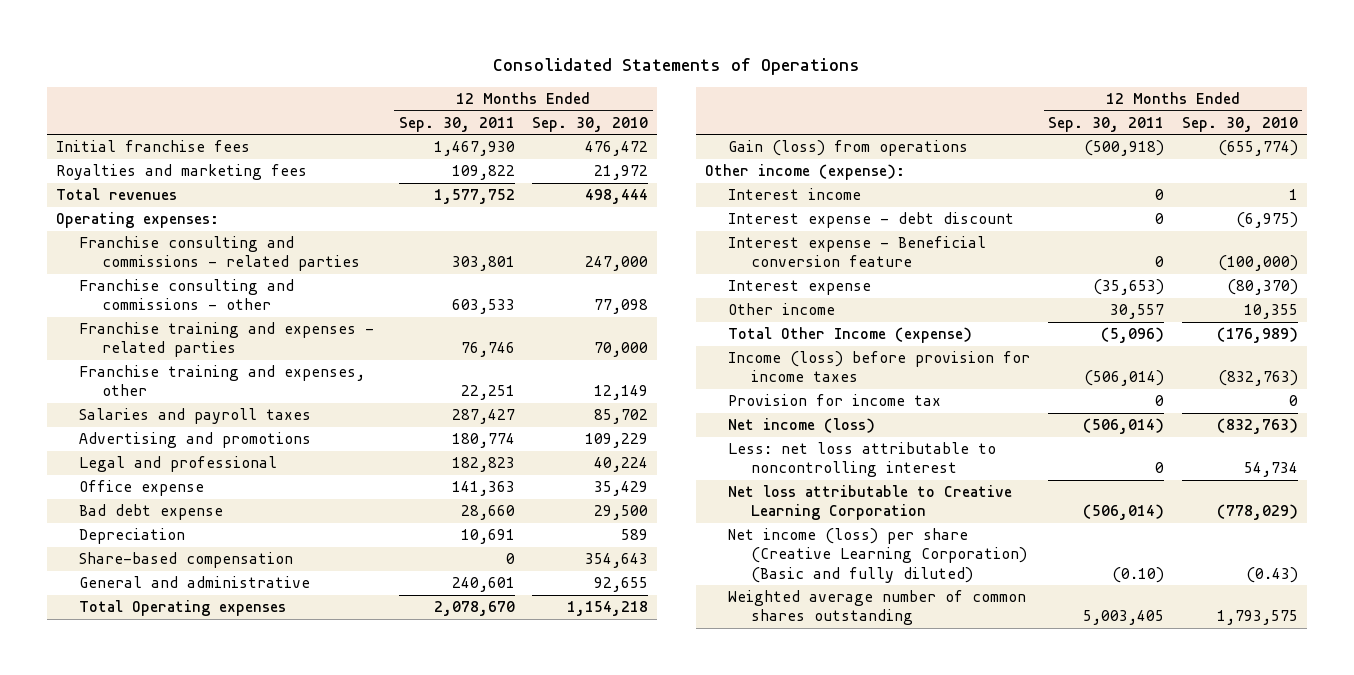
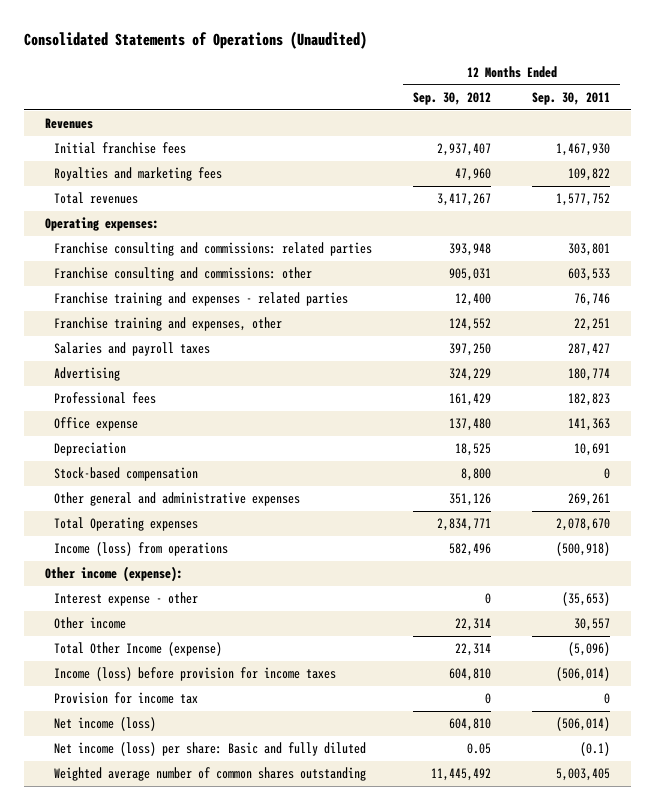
- Consolidated Statements of Operations
+ Consolidated Statements of Operations (Unaudited)
- | 12 Months Ended Sep. 30, 2011 | 12 Months Ended Sep. 30, 2010
+ | 12 Months Ended Sep. 30, 2012 | 12 Months Ended Sep. 30, 2011
+ Revenues
- Franchise consulting and commissions - related parties | 303,801 | 247,000
- Franchise consulting and commissions - other | 603,533 | 77,098
+ Franchise consulting and commissions: related parties | 393,948 | 303,801
+ Franchise consulting and commissions: other | 905,031 | 603,533
- Advertising and promotions | 180,774 | 109,229
- Legal and professional | 182,823 | 40,224
+ Advertising | 324,229 | 180,774
+ Professional fees | 161,429 | 182,823
- Bad debt expense | 28,660 | 29,500
- Share-based compensation | 0 | 354,643
- General and administrative | 240,601 | 92,655
+ Stock-based compensation | 8,800 | 0
+ Other general and administrative expenses | 351,126 | 269,261
- Gain (loss) from operations | (500,918) | (655,774)
+ Income (loss) from operations | 582,496 | (500,918)
- Interest income | 0 | 1
- Interest expense - debt discount | 0 | (6,975)
- Interest expense - Beneficial conversion feature | 0 | (100,000)
- Interest expense | (35,653) | (80,370)
+ Interest expense - other | 0 | (35,653)
- Less: net loss attributable to noncontrolling interest | 0 | 54,734
- Net loss attributable to Creative Learning Corporation | (506,014) | (778,029)
- Net income (loss) per share (Creative Learning Corporation) (Basic and fully diluted) | (0.10) | (0.43)
+ Net income (loss) per share: Basic and fully diluted | 0.05 | (0.1)

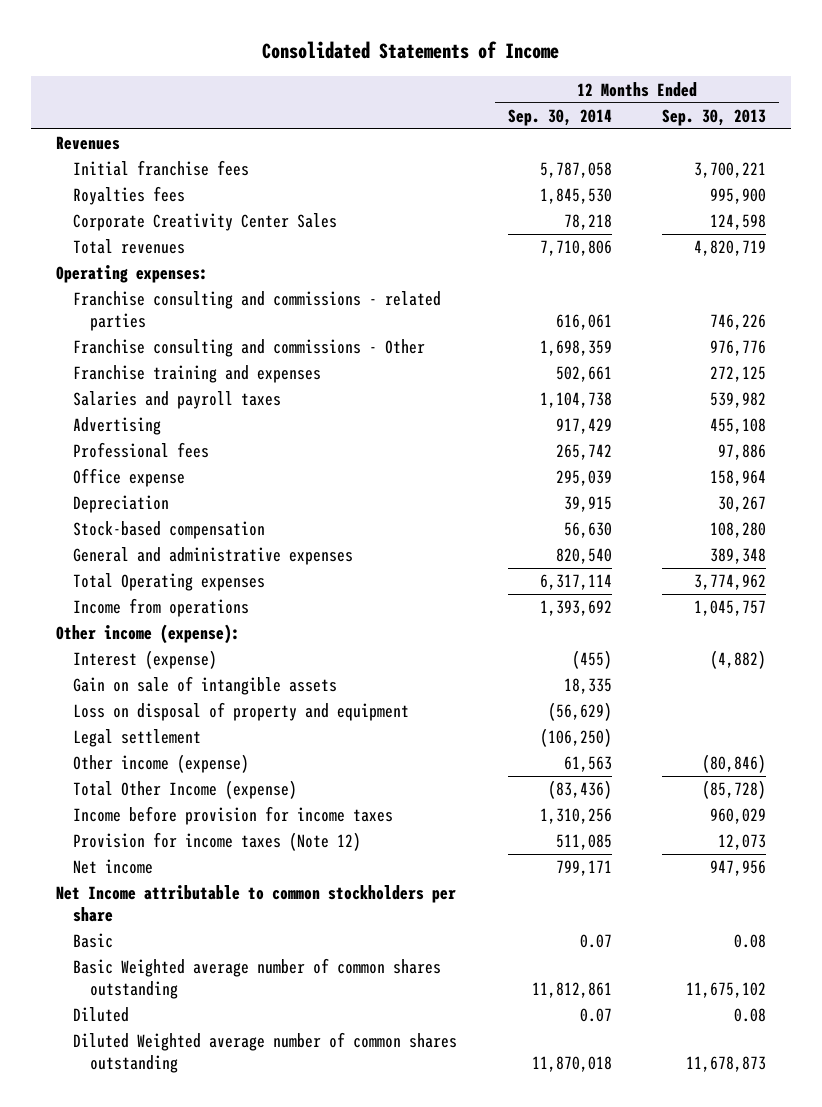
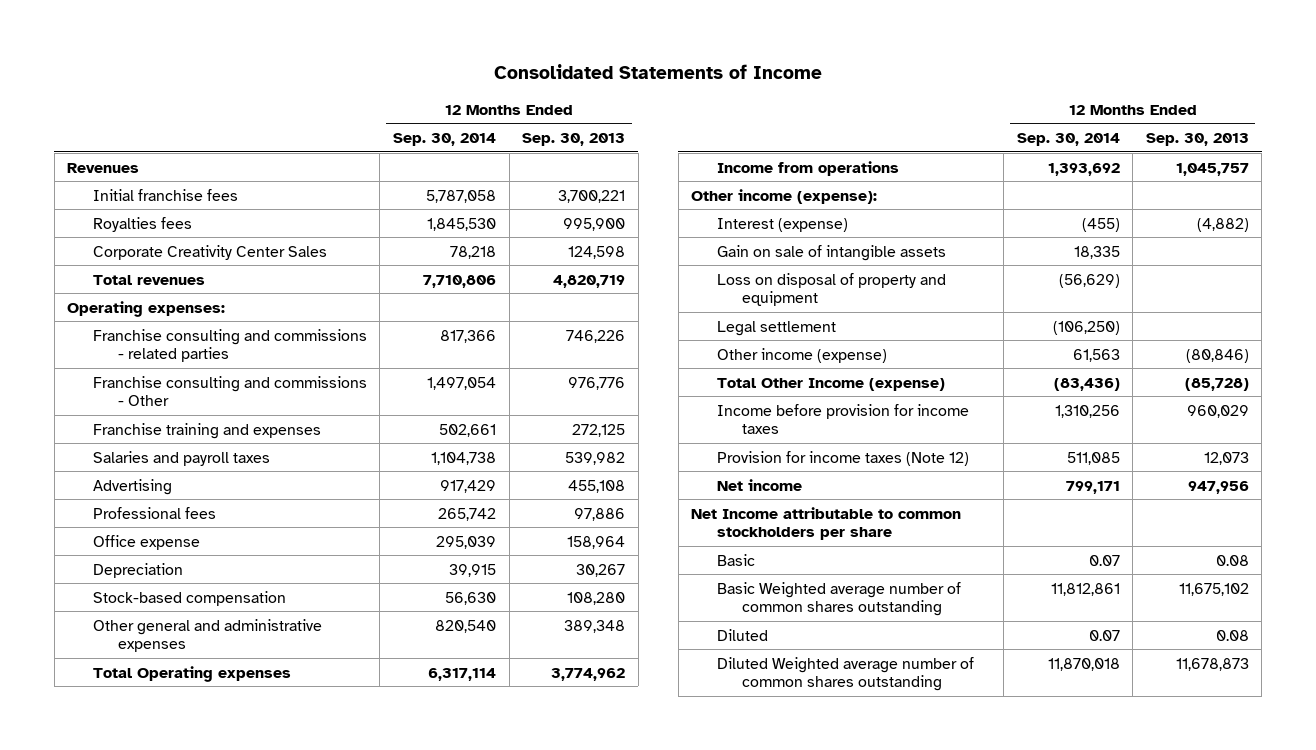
- Franchise consulting and commissions - related parties | 616,061 | 746,226
- Franchise consulting and commissions - Other | 1,698,359 | 976,776
+ Franchise consulting and commissions - related parties | 817,366 | 746,226
+ Franchise consulting and commissions - Other | 1,497,054 | 976,776
- General and administrative expenses | 820,540 | 389,348
+ Other general and administrative expenses | 820,540 | 389,348

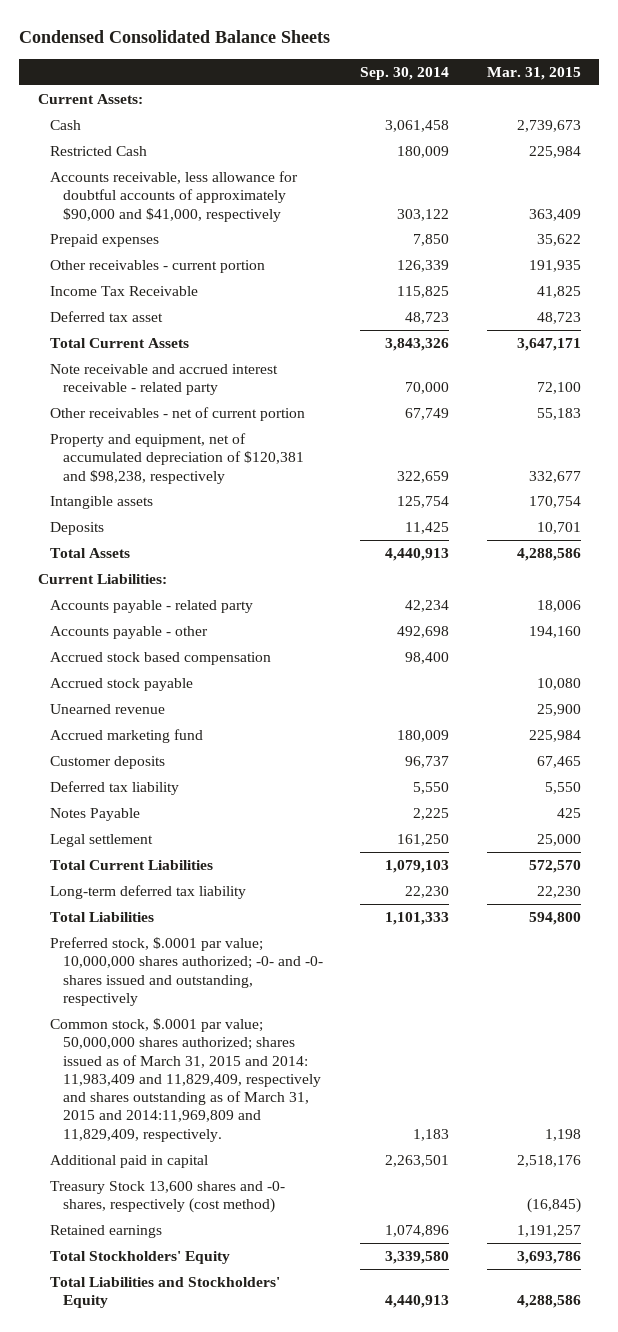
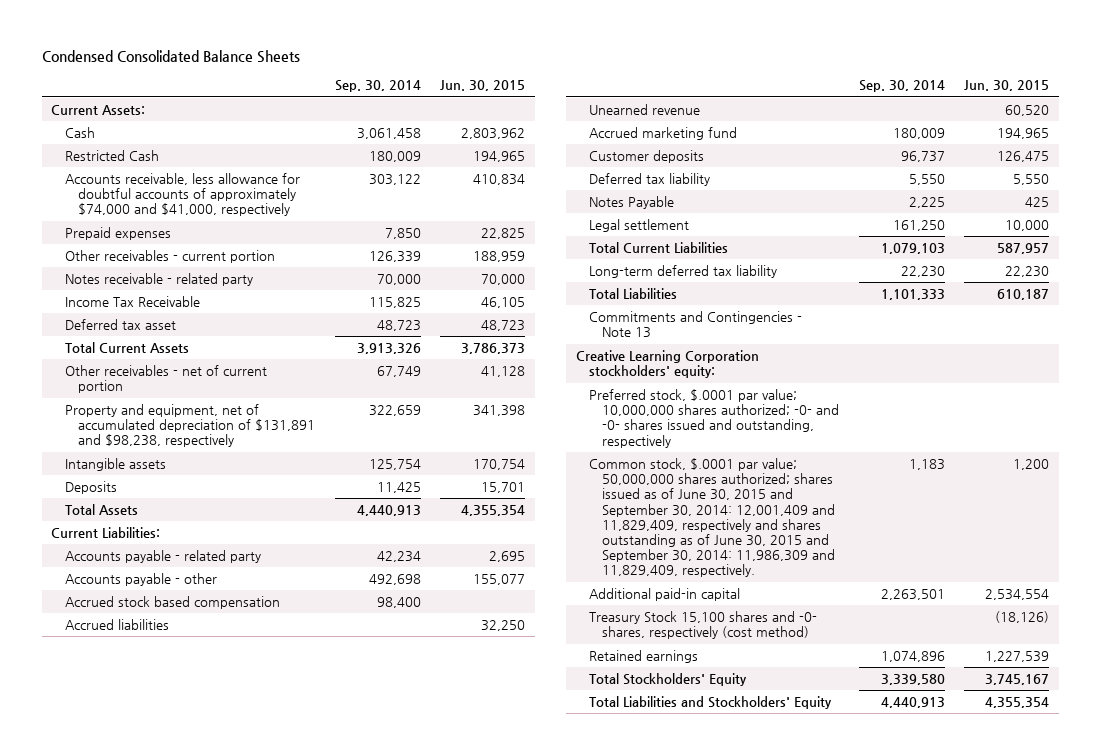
- | Sep. 30, 2014 | Mar. 31, 2015
+ | Sep. 30, 2014 | Jun. 30, 2015
- Accounts receivable, less allowance for doubtful accounts of approximately $90,000 and $41,000, respectively | 303,122 | 363,409
+ Accounts receivable, less allowance for doubtful accounts of approximately $74,000 and $41,000, respectively | 303,122 | 410,834
+ Notes receivable - related party | 70,000 | 70,000
- Total Current Assets | 3,843,326 | 3,647,171
- Note receivable and accrued interest receivable - related party | 70,000 | 72,100
+ Total Current Assets | 3,913,326 | 3,786,373
- Property and equipment, net of accumulated depreciation of $120,381 and $98,238, respectively | 322,659 | 332,677
+ Property and equipment, net of accumulated depreciation of $131,891 and $98,238, respectively | 322,659 | 341,398
- Accrued stock payable | | 10,080
+ Accrued liabilities | | 32,250
+ Commitments and Contingencies - Note 13
+ Creative Learning Corporation stockholders' equity:
- Common stock, $.0001 par value; 50,000,000 shares authorized; shares issued as of March 31, 2015 and 2014: 11,983,409 and 11,829,409, respectively and shares outstanding as of March 31, 2015 and 2014:11,969,809 and 11,829,409, respectively. | 1,183 | 1,198
- Additional paid in capital | 2,263,501 | 2,518,176
- Treasury Stock 13,600 shares and -0- shares, respectively (cost method) | | (16,845)
+ Common stock, $.0001 par value; 50,000,000 shares authorized; shares issued as of June 30, 2015 and September 30, 2014: 12,001,409 and 11,829,409, respectively and shares outstanding as of June 30, 2015 and September 30, 2014: 11,986,309 and 11,829,409, respectively. | 1,183 | 1,200
+ Additional paid-in capital | 2,263,501 | 2,534,554
+ Treasury Stock 15,100 shares and -0- shares, respectively (cost method) | | (18,126)

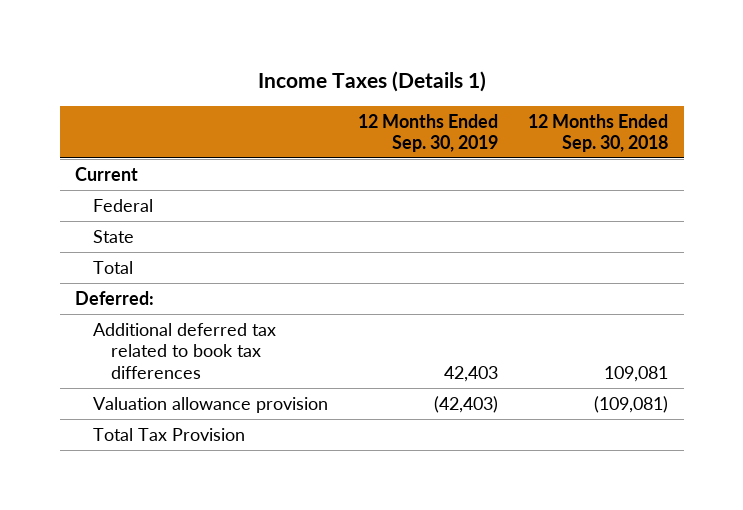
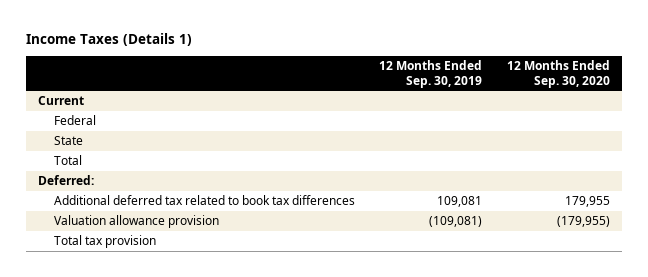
- | 12 Months Ended Sep. 30, 2019 | 12 Months Ended Sep. 30, 2018
+ | 12 Months Ended Sep. 30, 2019 | 12 Months Ended Sep. 30, 2020
- Additional deferred tax related to book tax differences | 42,403 | 109,081
- Valuation allowance provision | (42,403) | (109,081)
- Total Tax Provision
+ Additional deferred tax related to book tax differences | 109,081 | 179,955
+ Valuation allowance provision | (109,081) | (179,955)
+ Total tax provision

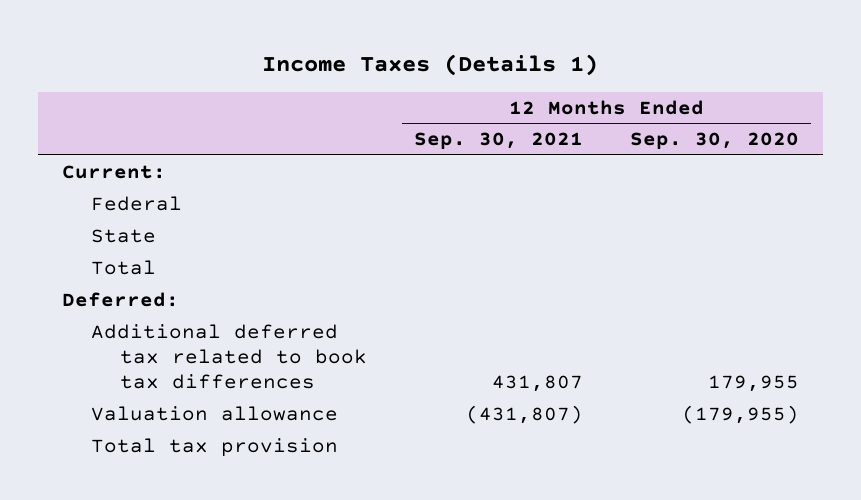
- | 12 Months Ended Sep. 30, 2019 | 12 Months Ended Sep. 30, 2020
+ | 12 Months Ended Sep. 30, 2021 | 12 Months Ended Sep. 30, 2020
- Current
+ Current:
- Valuation allowance provision | (109,081) | (179,955)
+ Valuation allowance | (431,807) | (179,955)

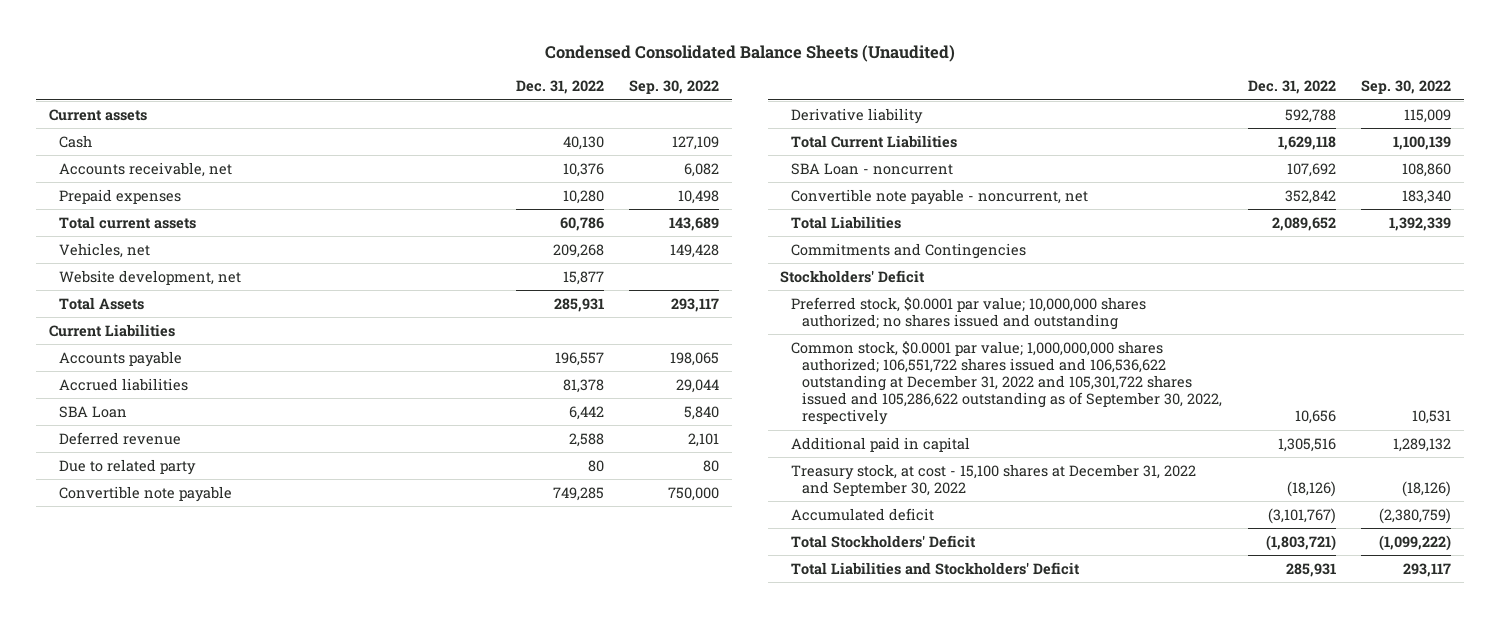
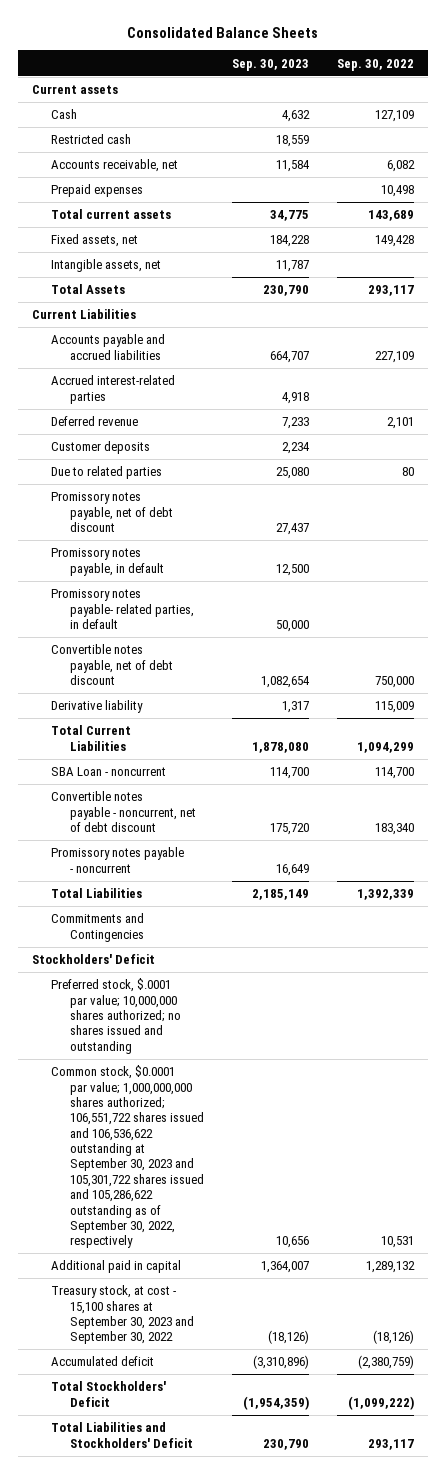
- Condensed Consolidated Balance Sheets (Unaudited)
+ Consolidated Balance Sheets
- | Dec. 31, 2022 | Sep. 30, 2022
+ | Sep. 30, 2023 | Sep. 30, 2022
+ Restricted cash | 18,559 |
- Vehicles, net | 209,268 | 149,428
- Website development, net | 15,877 |
+ Fixed assets, net | 184,228 | 149,428
+ Intangible assets, net | 11,787 |
- Accounts payable | 196,557 | 198,065
- Accrued liabilities | 81,378 | 29,044
- SBA Loan | 6,442 | 5,840
+ Accounts payable and accrued liabilities | 664,707 | 227,109
+ Accrued interest-related parties | 4,918 |
- Due to related party | 80 | 80
- Convertible note payable | 749,285 | 750,000
+ Customer deposits | 2,234 |
+ Due to related parties | 25,080 | 80
+ Promissory notes payable, net of debt discount | 27,437 |
+ Promissory notes payable, in default | 12,500 |
+ Promissory notes payable- related parties, in default | 50,000 |
+ Convertible notes payable, net of debt discount | 1,082,654 | 750,000
- Total Current Liabilities | 1,629,118 | 1,100,139
- SBA Loan - noncurrent | 107,692 | 108,860
- Convertible note payable - noncurrent, net | 352,842 | 183,340
+ Total Current Liabilities | 1,878,080 | 1,094,299
+ SBA Loan - noncurrent | 114,700 | 114,700
+ Convertible notes payable - noncurrent, net of debt discount | 175,720 | 183,340
+ Promissory notes payable - noncurrent | 16,649 |
- Preferred stock, $0.0001 par value; 10,000,000 shares authorized; no shares issued and outstanding
- Common stock, $0.0001 par value; 1,000,000,000 shares authorized; 106,551,722 shares issued and 106,536,622 outstanding at December 31, 2022 and 105,301,722 shares issued and 105,286,622 outstanding as of September 30, 2022, respectively | 10,656 | 10,531
+ Preferred stock, $.0001 par value; 10,000,000 shares authorized; no shares issued and outstanding
+ Common stock, $0.0001 par value; 1,000,000,000 shares authorized; 106,551,722 shares issued and 106,536,622 outstanding at September 30, 2023 and 105,301,722 shares issued and 105,286,622 outstanding as of September 30, 2022, respectively | 10,656 | 10,531
- Treasury stock, at cost - 15,100 shares at December 31, 2022 and September 30, 2022 | (18,126) | (18,126)
+ Treasury stock, at cost - 15,100 shares at September 30, 2023 and September 30, 2022 | (18,126) | (18,126)

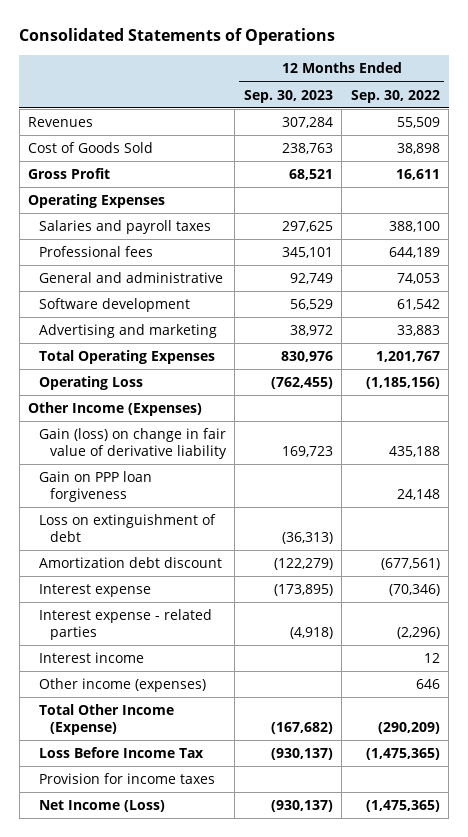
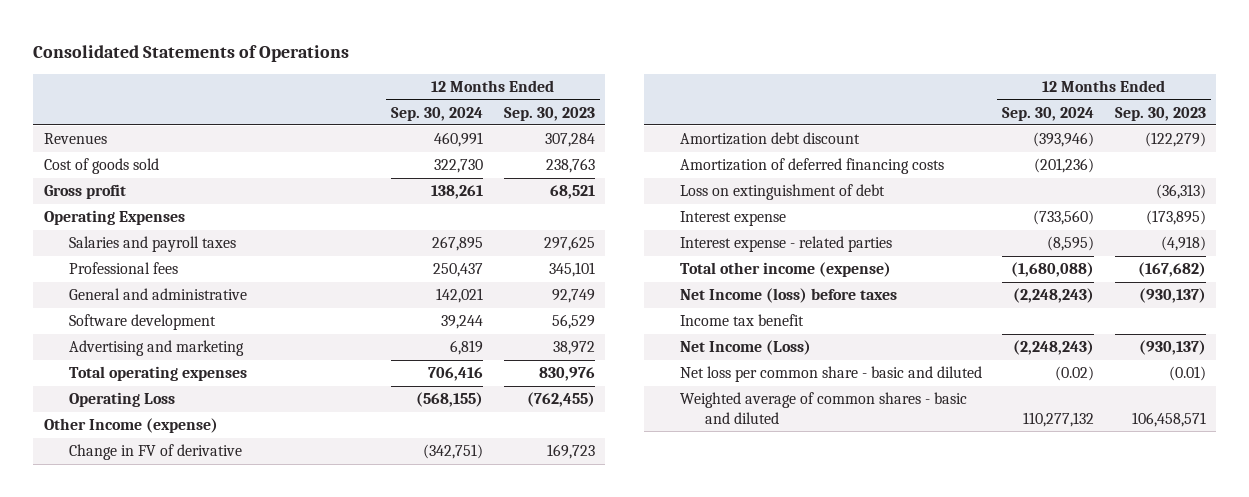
- | 12 Months Ended Sep. 30, 2023 | 12 Months Ended Sep. 30, 2022
+ | 12 Months Ended Sep. 30, 2024 | 12 Months Ended Sep. 30, 2023
- Cost of Goods Sold | 238,763 | 38,898
- Gross Profit | 68,521 | 16,611
+ Cost of goods sold | 322,730 | 238,763
+ Gross profit | 138,261 | 68,521
- Total Operating Expenses | 830,976 | 1,201,767
+ Total operating expenses | 706,416 | 830,976
- Other Income (Expenses)
- Gain (loss) on change in fair value of derivative liability | 169,723 | 435,188
- Gain on PPP loan forgiveness | | 24,148
+ Other Income (expense)
+ Change in FV of derivative | (342,751) | 169,723
+ Amortization of deferred financing costs | (201,236) |
moved down: Loss on extinguishment of debt | | (36,313)
- Interest income | | 12
- Other income (expenses) | | 646
- Total Other Income (Expense) | (167,682) | (290,209)
- Loss Before Income Tax | (930,137) | (1,475,365)
- Provision for income taxes
+ Total other income (expense) | (1,680,088) | (167,682)
+ Net Income (loss) before taxes | (2,248,243) | (930,137)
+ Income tax benefit
+ Net loss per common share - basic and diluted | (0.02) | (0.01)
+ Weighted average of common shares - basic and diluted | 110,277,132 | 106,458,571

